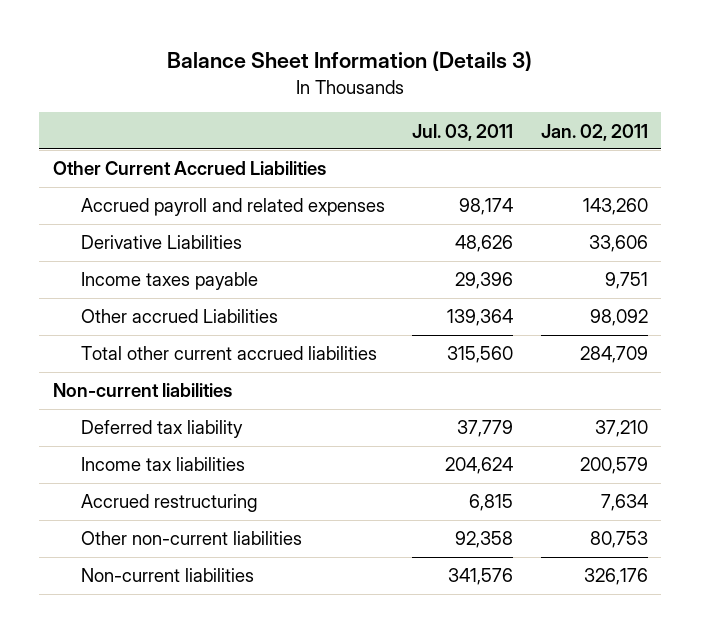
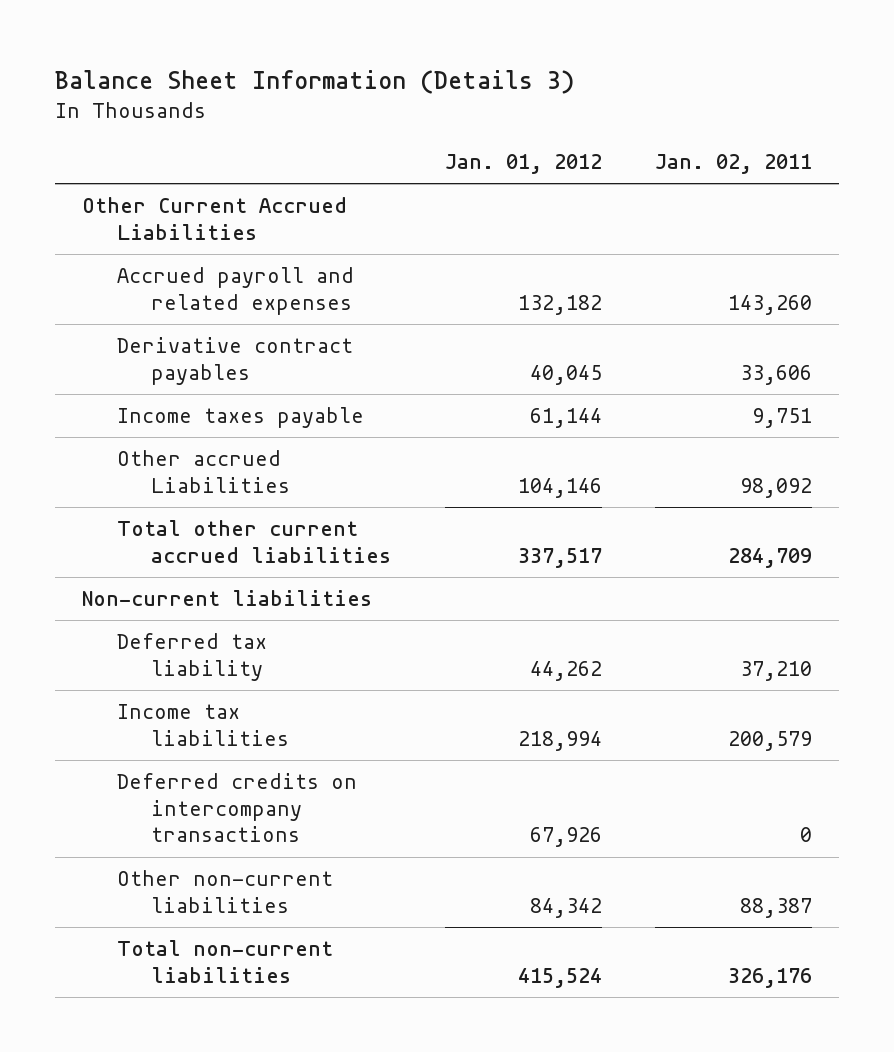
- | Jul. 03, 2011 | Jan. 02, 2011
+ | Jan. 01, 2012 | Jan. 02, 2011
- Derivative Liabilities | 48,626 | 33,606
+ Derivative contract payables | 40,045 | 33,606
- Accrued restructuring | 6,815 | 7,634
- Other non-current liabilities | 92,358 | 80,753
- Non-current liabilities | 341,576 | 326,176
+ Deferred credits on intercompany transactions | 67,926 | 0
+ Other non-current liabilities | 84,342 | 88,387
+ Total non-current liabilities | 415,524 | 326,176

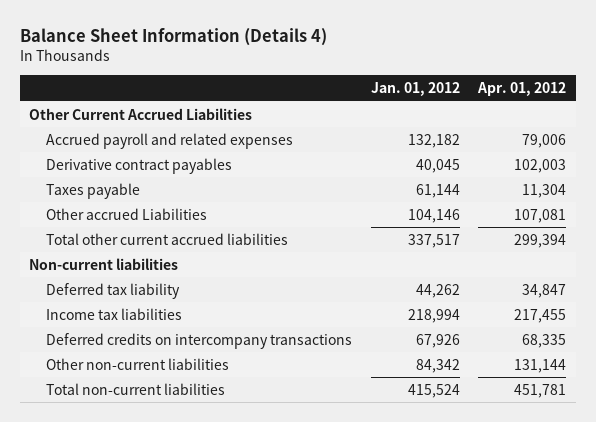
- Balance Sheet Information (Details 3)
+ Balance Sheet Information (Details 4)
- | Jan. 01, 2012 | Jan. 02, 2011
+ | Jan. 01, 2012 | Apr. 01, 2012
- Income taxes payable | 61,144 | 9,751
+ Taxes payable | 61,144 | 11,304

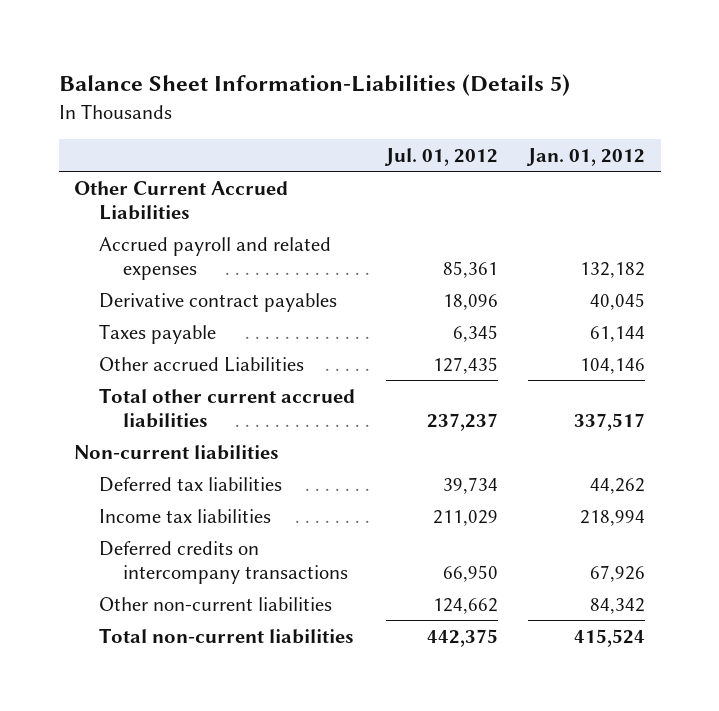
- Balance Sheet Information (Details 4)
+ Balance Sheet Information-Liabilities (Details 5)
- | Jan. 01, 2012 | Apr. 01, 2012
+ | Jul. 01, 2012 | Jan. 01, 2012
- Deferred tax liability | 44,262 | 34,847
+ Deferred tax liabilities | 39,734 | 44,262

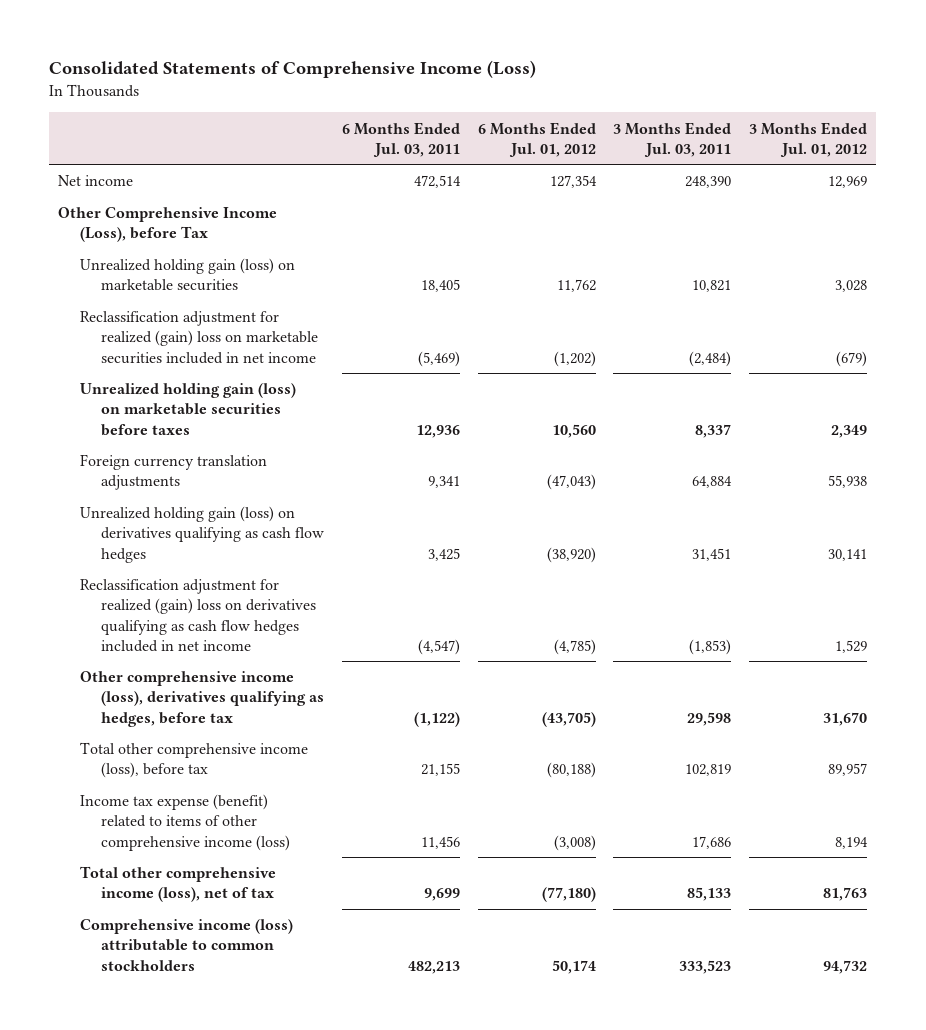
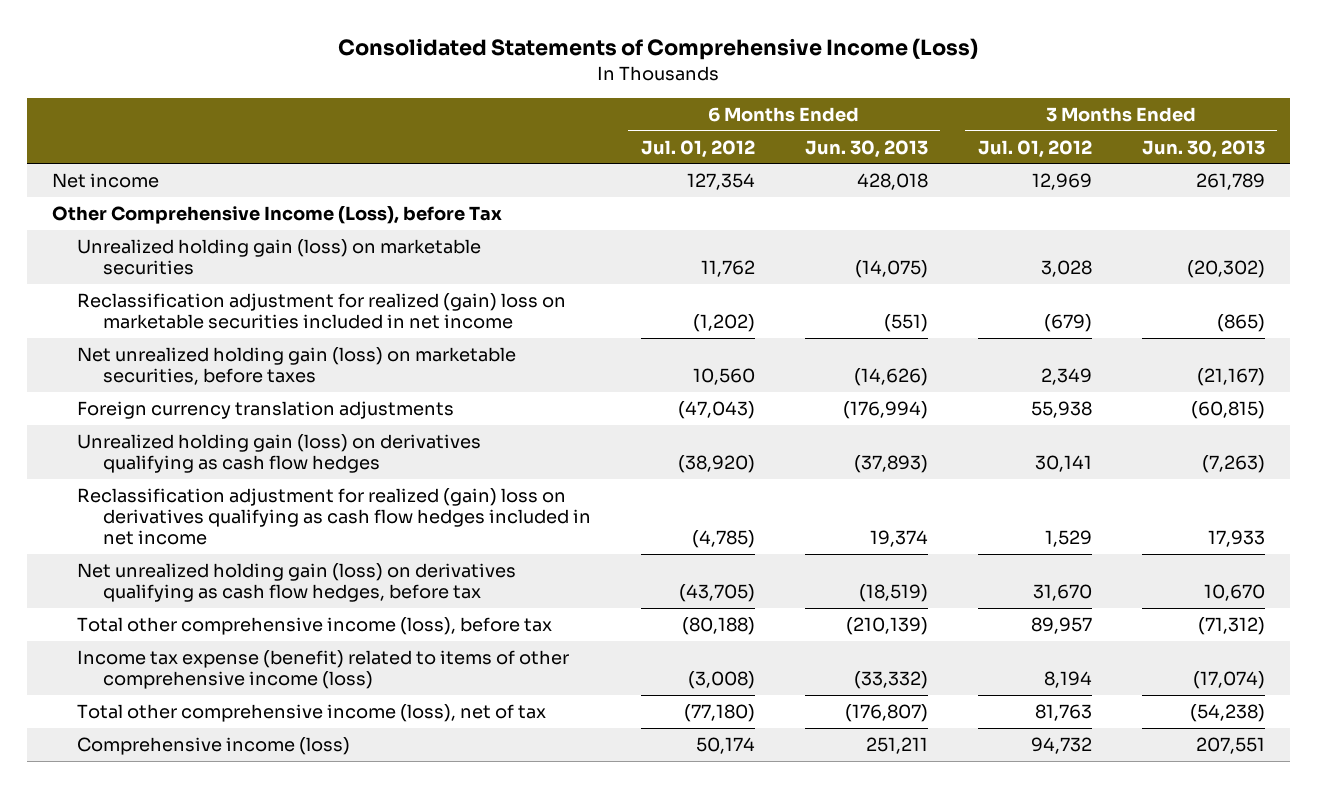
- | 6 Months Ended Jul. 03, 2011 | 6 Months Ended Jul. 01, 2012 | 3 Months Ended Jul. 03, 2011 | 3 Months Ended Jul. 01, 2012
+ | 6 Months Ended Jul. 01, 2012 | 6 Months Ended Jun. 30, 2013 | 3 Months Ended Jul. 01, 2012 | 3 Months Ended Jun. 30, 2013
- Unrealized holding gain (loss) on marketable securities before taxes | 12,936 | 10,560 | 8,337 | 2,349
+ Net unrealized holding gain (loss) on marketable securities, before taxes | 10,560 | (14,626) | 2,349 | (21,167)
- Other comprehensive income (loss), derivatives qualifying as hedges, before tax | (1,122) | (43,705) | 29,598 | 31,670
+ Net unrealized holding gain (loss) on derivatives qualifying as cash flow hedges, before tax | (43,705) | (18,519) | 31,670 | 10,670
- Comprehensive income (loss) attributable to common stockholders | 482,213 | 50,174 | 333,523 | 94,732
+ Comprehensive income (loss) | 50,174 | 251,211 | 94,732 | 207,551

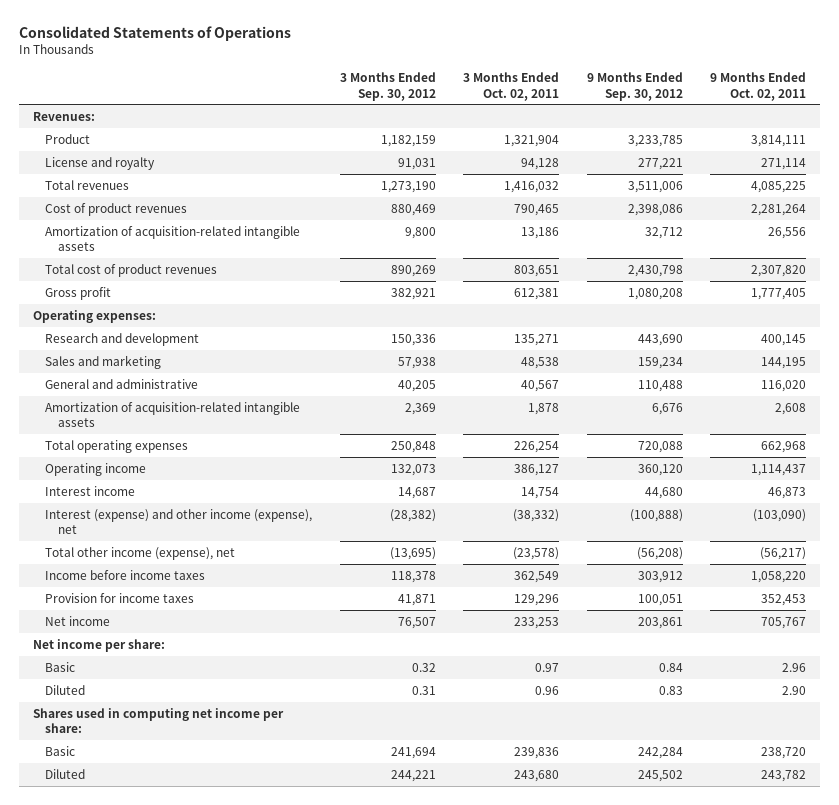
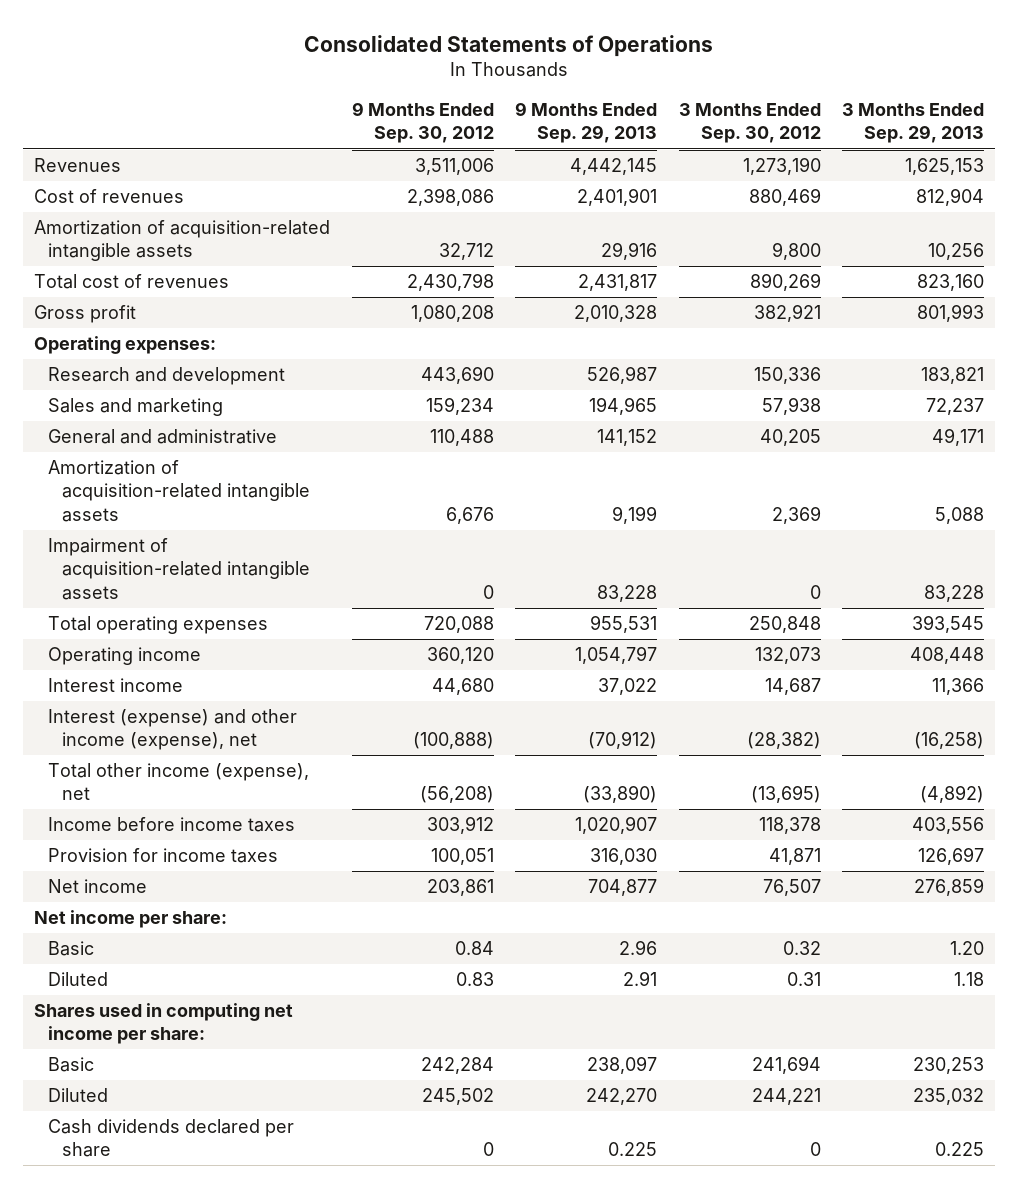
- | 3 Months Ended Sep. 30, 2012 | 3 Months Ended Oct. 02, 2011 | 9 Months Ended Sep. 30, 2012 | 9 Months Ended Oct. 02, 2011
+ | 9 Months Ended Sep. 30, 2012 | 9 Months Ended Sep. 29, 2013 | 3 Months Ended Sep. 30, 2012 | 3 Months Ended Sep. 29, 2013
- Revenues:
- Product | 1,182,159 | 1,321,904 | 3,233,785 | 3,814,111
- License and royalty | 91,031 | 94,128 | 277,221 | 271,114
- Total revenues | 1,273,190 | 1,416,032 | 3,511,006 | 4,085,225
- Cost of product revenues | 880,469 | 790,465 | 2,398,086 | 2,281,264
+ Revenues | 3,511,006 | 4,442,145 | 1,273,190 | 1,625,153
+ Cost of revenues | 2,398,086 | 2,401,901 | 880,469 | 812,904
- Total cost of product revenues | 890,269 | 803,651 | 2,430,798 | 2,307,820
+ Total cost of revenues | 2,430,798 | 2,431,817 | 890,269 | 823,160
+ Impairment of acquisition-related intangible assets | 0 | 83,228 | 0 | 83,228
+ Cash dividends declared per share | 0 | 0.225 | 0 | 0.225

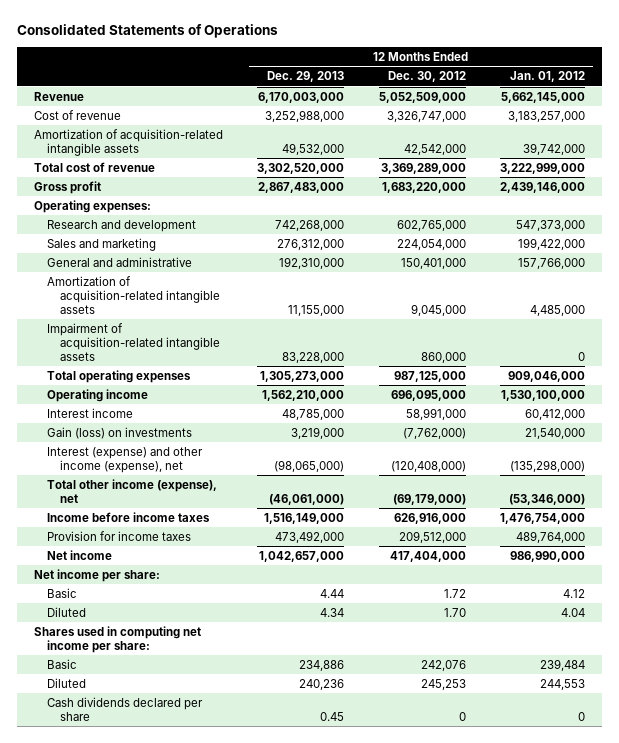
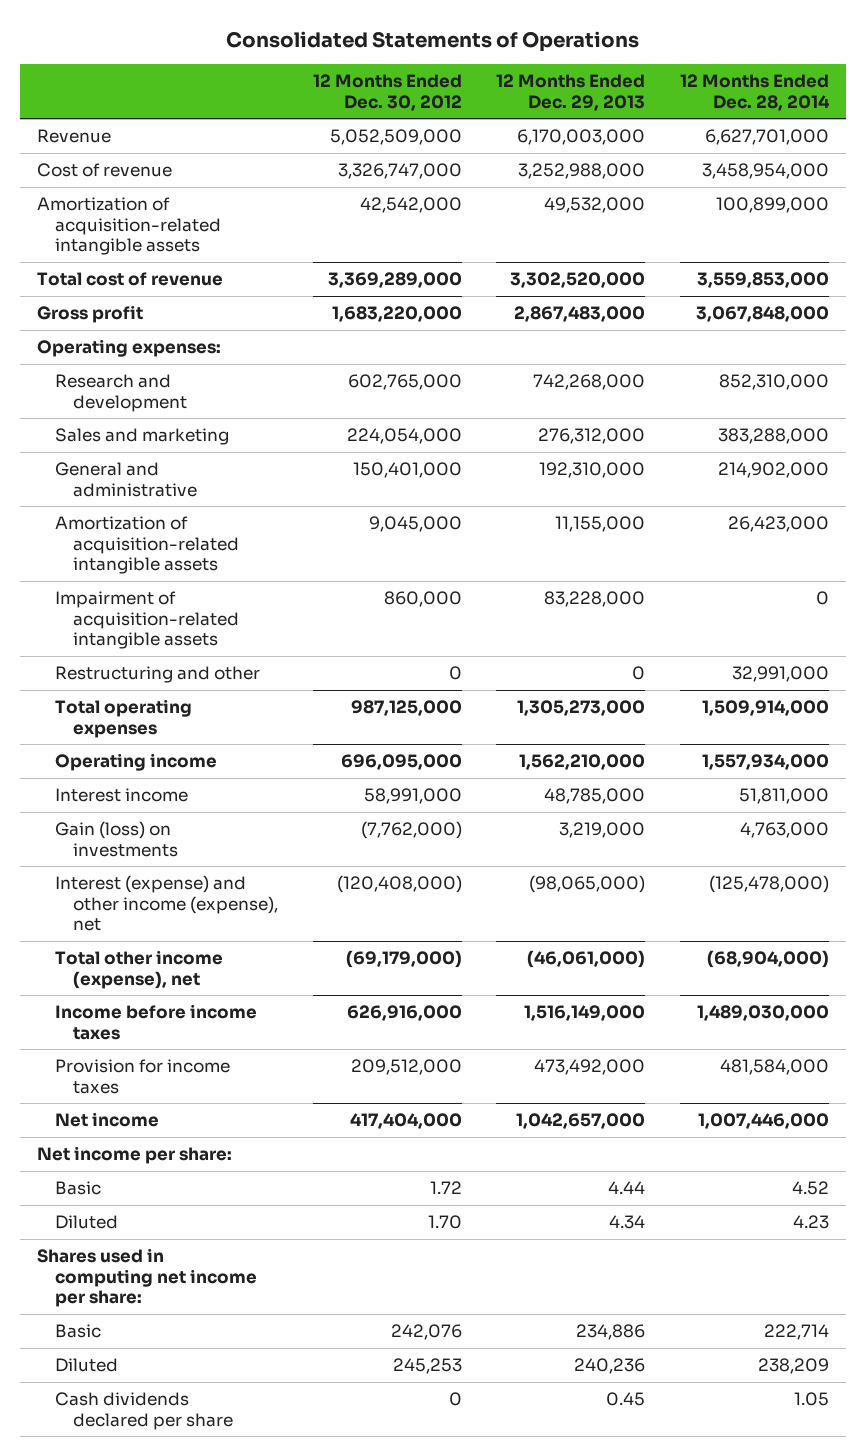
- | 12 Months Ended Dec. 29, 2013 | 12 Months Ended Dec. 30, 2012 | 12 Months Ended Jan. 01, 2012
+ | 12 Months Ended Dec. 30, 2012 | 12 Months Ended Dec. 29, 2013 | 12 Months Ended Dec. 28, 2014
+ Restructuring and other | 0 | 0 | 32,991,000

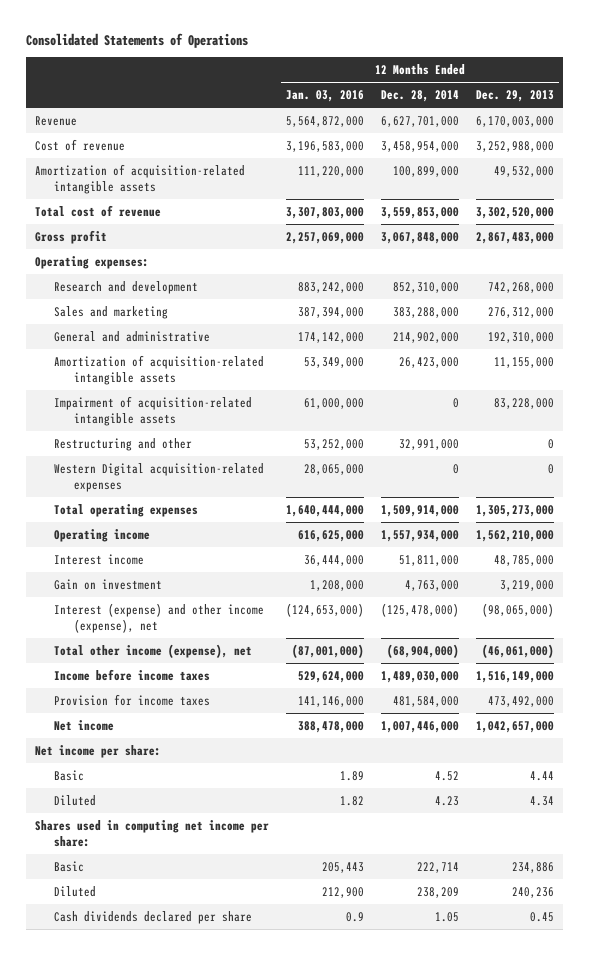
- | 12 Months Ended Dec. 30, 2012 | 12 Months Ended Dec. 29, 2013 | 12 Months Ended Dec. 28, 2014
+ | 12 Months Ended Jan. 03, 2016 | 12 Months Ended Dec. 28, 2014 | 12 Months Ended Dec. 29, 2013
+ Western Digital acquisition-related expenses | 28,065,000 | 0 | 0
- Gain (loss) on investments | (7,762,000) | 3,219,000 | 4,763,000
+ Gain on investment | 1,208,000 | 4,763,000 | 3,219,000

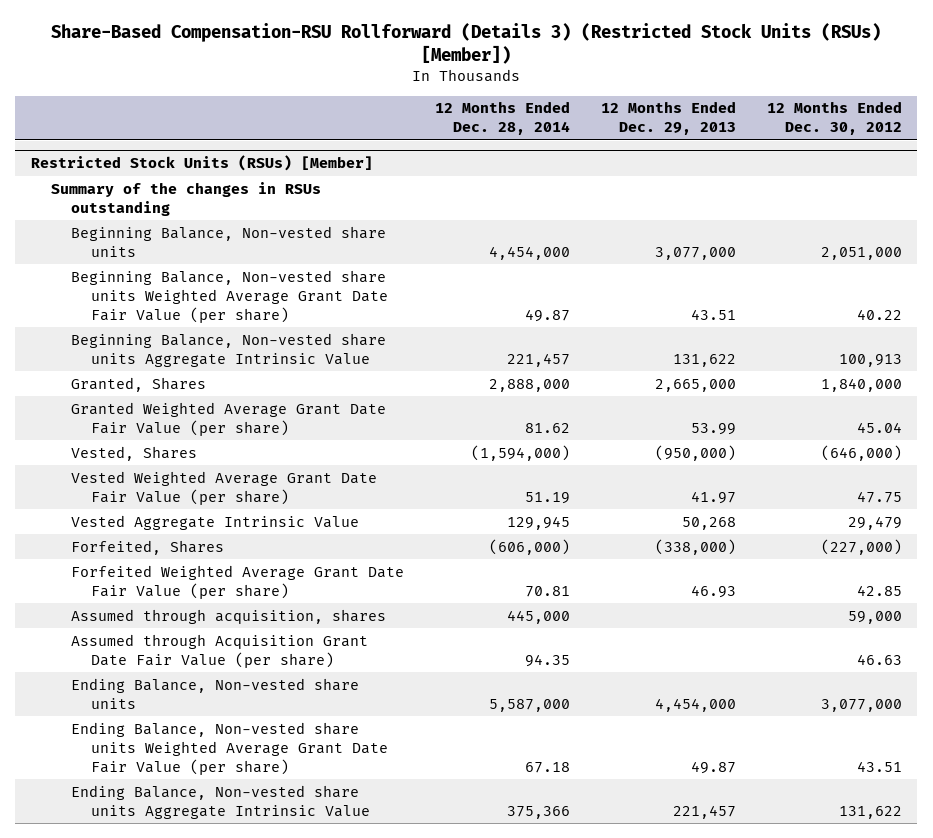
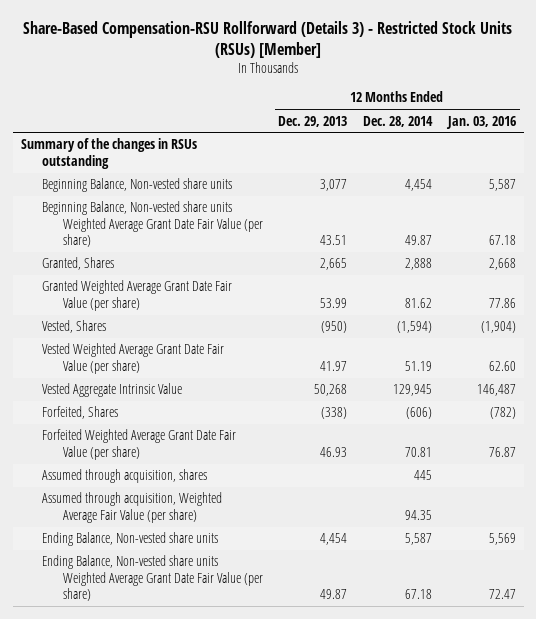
- Share-Based Compensation-RSU Rollforward (Details 3) (Restricted Stock Units (RSUs) [Member])
+ Share-Based Compensation-RSU Rollforward (Details 3) - Restricted Stock Units (RSUs) [Member]
- | 12 Months Ended Dec. 28, 2014 | 12 Months Ended Dec. 29, 2013 | 12 Months Ended Dec. 30, 2012
+ | 12 Months Ended Dec. 29, 2013 | 12 Months Ended Dec. 28, 2014 | 12 Months Ended Jan. 03, 2016
- Restricted Stock Units (RSUs) [Member]
- Beginning Balance, Non-vested share units | 4,454,000 | 3,077,000 | 2,051,000
+ Beginning Balance, Non-vested share units | 3,077 | 4,454 | 5,587
- Beginning Balance, Non-vested share units Aggregate Intrinsic Value | 221,457 | 131,622 | 100,913
- Granted, Shares | 2,888,000 | 2,665,000 | 1,840,000
+ Granted, Shares | 2,665 | 2,888 | 2,668
- Vested, Shares | (1,594,000) | (950,000) | (646,000)
+ Vested, Shares | (950) | (1,594) | (1,904)
- Forfeited, Shares | (606,000) | (338,000) | (227,000)
+ Forfeited, Shares | (338) | (606) | (782)
- Assumed through acquisition, shares | 445,000 | | 59,000
- Assumed through Acquisition Grant Date Fair Value (per share) | 94.35 | | 46.63
- Ending Balance, Non-vested share units | 5,587,000 | 4,454,000 | 3,077,000
+ Assumed through acquisition, shares | | 445 |
+ Assumed through acquisition, Weighted Average Fair Value (per share) | | 94.35 |
+ Ending Balance, Non-vested share units | 4,454 | 5,587 | 5,569
- Ending Balance, Non-vested share units Aggregate Intrinsic Value | 375,366 | 221,457 | 131,622

